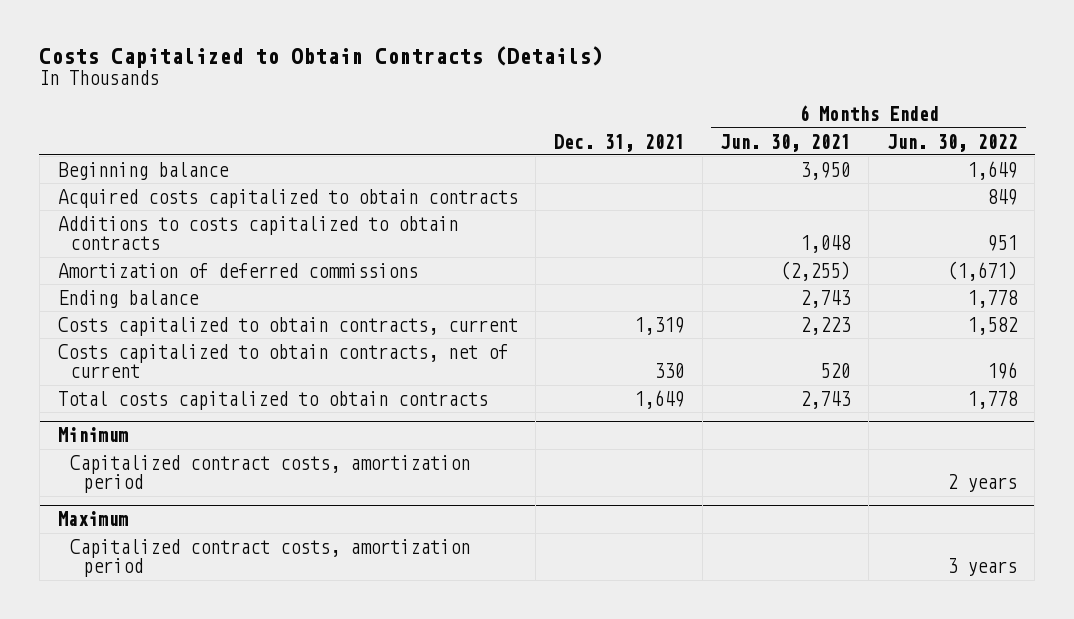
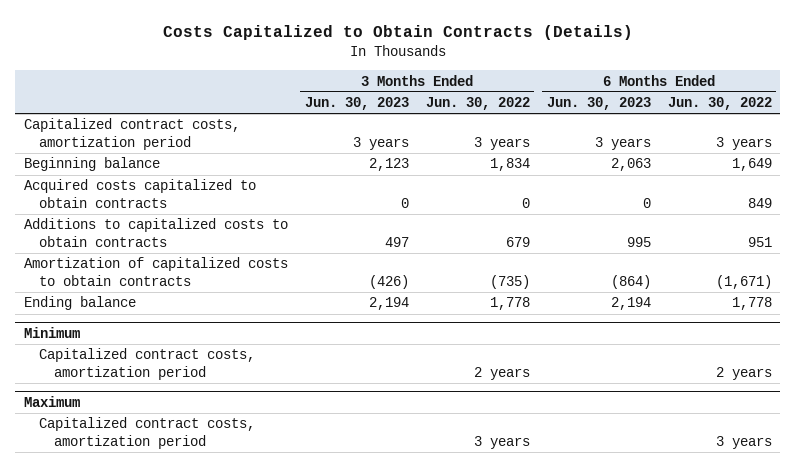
- | Dec. 31, 2021 | 6 Months Ended Jun. 30, 2021 | 6 Months Ended Jun. 30, 2022
+ | 3 Months Ended Jun. 30, 2023 | 3 Months Ended Jun. 30, 2022 | 6 Months Ended Jun. 30, 2023 | 6 Months Ended Jun. 30, 2022
+ Capitalized contract costs, amortization period | 3 years | 3 years | 3 years | 3 years
- Additions to costs capitalized to obtain contracts | | 1,048 | 951
- Amortization of deferred commissions | | (2,255) | (1,671)
+ Additions to capitalized costs to obtain contracts | 497 | 679 | 995 | 951
+ Amortization of capitalized costs to obtain contracts | (426) | (735) | (864) | (1,671)
- Costs capitalized to obtain contracts, current | 1,319 | 2,223 | 1,582
- Costs capitalized to obtain contracts, net of current | 330 | 520 | 196
- Total costs capitalized to obtain contracts | 1,649 | 2,743 | 1,778

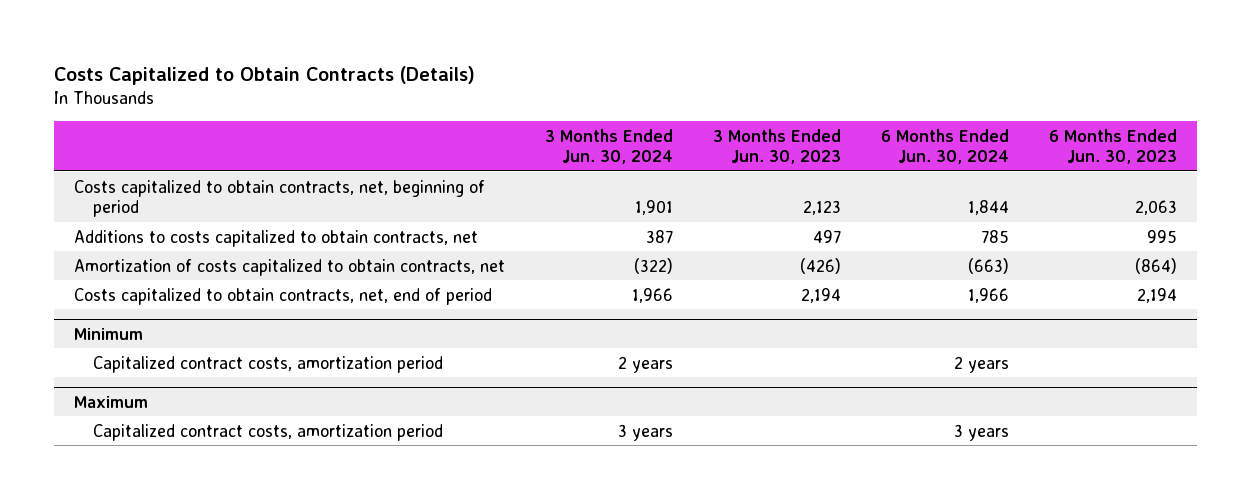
- | 3 Months Ended Jun. 30, 2023 | 3 Months Ended Jun. 30, 2022 | 6 Months Ended Jun. 30, 2023 | 6 Months Ended Jun. 30, 2022
+ | 3 Months Ended Jun. 30, 2024 | 3 Months Ended Jun. 30, 2023 | 6 Months Ended Jun. 30, 2024 | 6 Months Ended Jun. 30, 2023
- Capitalized contract costs, amortization period | 3 years | 3 years | 3 years | 3 years
- Beginning balance | 2,123 | 1,834 | 2,063 | 1,649
- Acquired costs capitalized to obtain contracts | 0 | 0 | 0 | 849
- Additions to capitalized costs to obtain contracts | 497 | 679 | 995 | 951
- Amortization of capitalized costs to obtain contracts | (426) | (735) | (864) | (1,671)
- Ending balance | 2,194 | 1,778 | 2,194 | 1,778
+ Costs capitalized to obtain contracts, net, beginning of period | 1,901 | 2,123 | 1,844 | 2,063
+ Additions to costs capitalized to obtain contracts, net | 387 | 497 | 785 | 995
+ Amortization of costs capitalized to obtain contracts, net | (322) | (426) | (663) | (864)
+ Costs capitalized to obtain contracts, net, end of period | 1,966 | 2,194 | 1,966 | 2,194

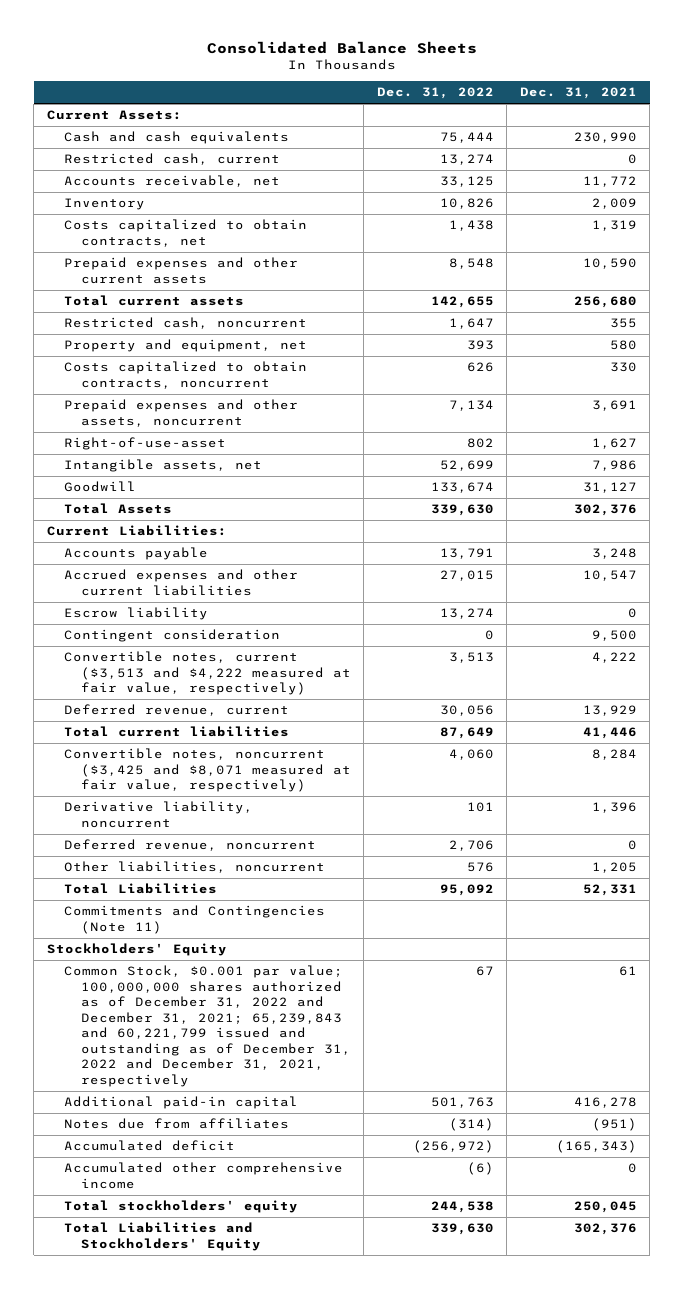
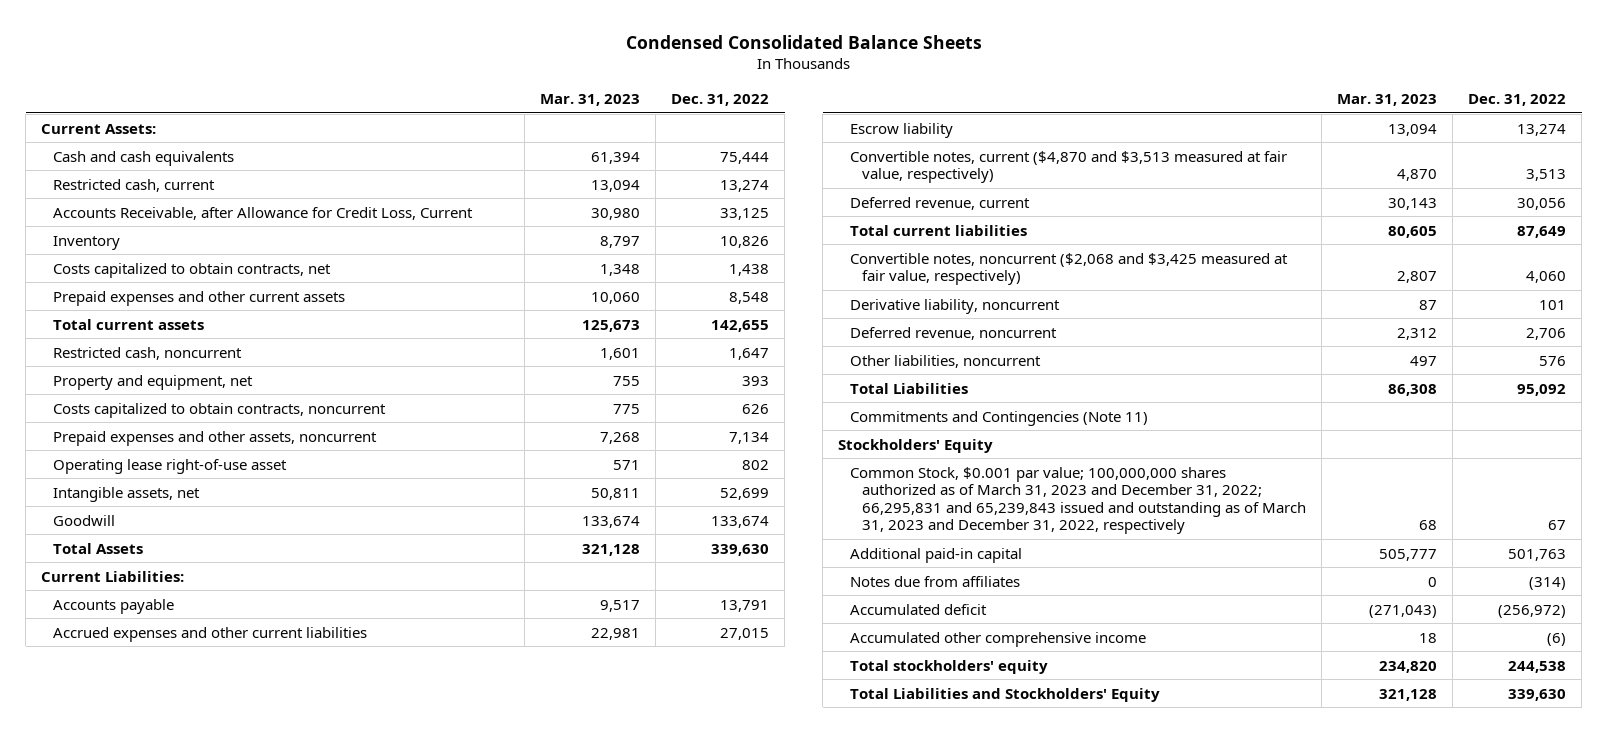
- Consolidated Balance Sheets
+ Condensed Consolidated Balance Sheets
- | Dec. 31, 2022 | Dec. 31, 2021
+ | Mar. 31, 2023 | Dec. 31, 2022
- Accounts receivable, net | 33,125 | 11,772
+ Accounts Receivable, after Allowance for Credit Loss, Current | 30,980 | 33,125
- Right-of-use-asset | 802 | 1,627
+ Operating lease right-of-use asset | 571 | 802
- Contingent consideration | 0 | 9,500
- Convertible notes, current ($3,513 and $4,222 measured at fair value, respectively) | 3,513 | 4,222
+ Convertible notes, current ($4,870 and $3,513 measured at fair value, respectively) | 4,870 | 3,513
- Convertible notes, noncurrent ($3,425 and $8,071 measured at fair value, respectively) | 4,060 | 8,284
+ Convertible notes, noncurrent ($2,068 and $3,425 measured at fair value, respectively) | 2,807 | 4,060
- Common Stock, $0.001 par value; 100,000,000 shares authorized as of December 31, 2022 and December 31, 2021; 65,239,843 and 60,221,799 issued and outstanding as of December 31, 2022 and December 31, 2021, respectively | 67 | 61
+ Common Stock, $0.001 par value; 100,000,000 shares authorized as of March 31, 2023 and December 31, 2022; 66,295,831 and 65,239,843 issued and outstanding as of March 31, 2023 and December 31, 2022, respectively | 68 | 67

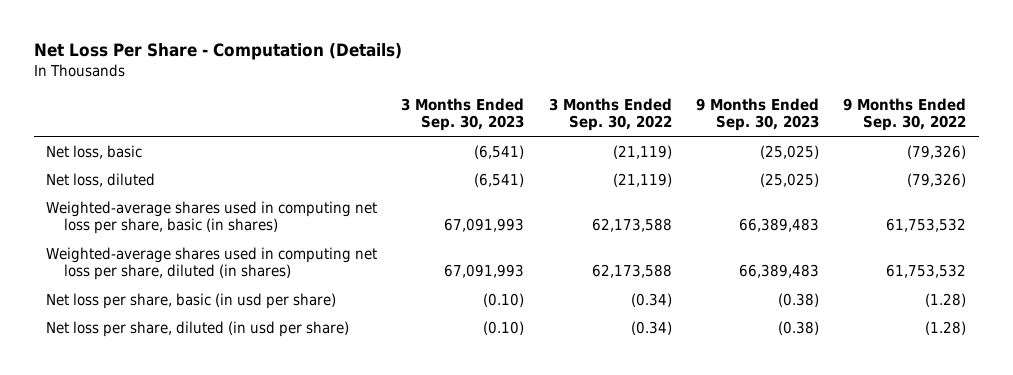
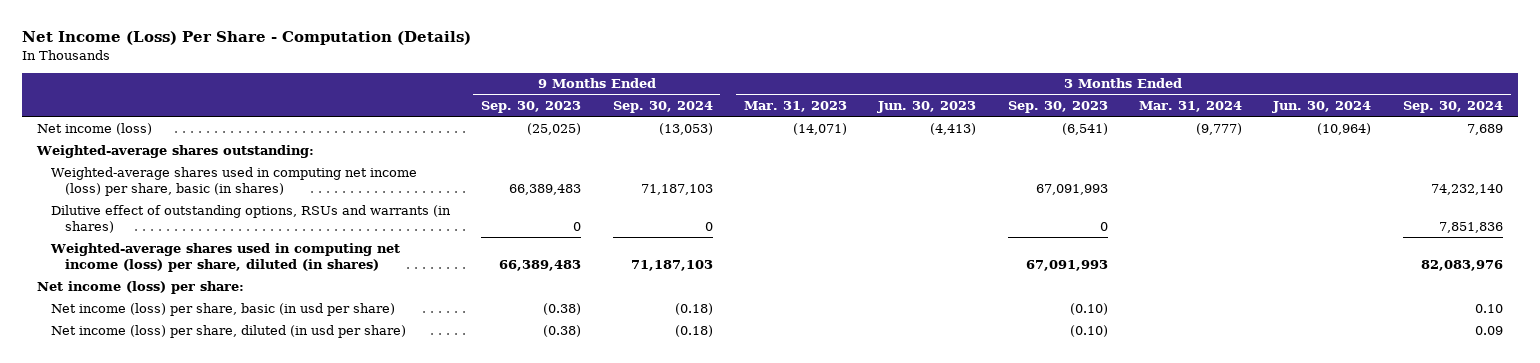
- Net Loss Per Share - Computation (Details)
+ Net Income (Loss) Per Share - Computation (Details)
- | 3 Months Ended Sep. 30, 2023 | 3 Months Ended Sep. 30, 2022 | 9 Months Ended Sep. 30, 2023 | 9 Months Ended Sep. 30, 2022
+ | 9 Months Ended Sep. 30, 2023 | 9 Months Ended Sep. 30, 2024 | 3 Months Ended Mar. 31, 2023 | 3 Months Ended Jun. 30, 2023 | 3 Months Ended Sep. 30, 2023 | 3 Months Ended Mar. 31, 2024 | 3 Months Ended Jun. 30, 2024 | 3 Months Ended Sep. 30, 2024
- Net loss, basic | (6,541) | (21,119) | (25,025) | (79,326)
- Net loss, diluted | (6,541) | (21,119) | (25,025) | (79,326)
- Weighted-average shares used in computing net loss per share, basic (in shares) | 67,091,993 | 62,173,588 | 66,389,483 | 61,753,532
- Weighted-average shares used in computing net loss per share, diluted (in shares) | 67,091,993 | 62,173,588 | 66,389,483 | 61,753,532
- Net loss per share, basic (in usd per share) | (0.10) | (0.34) | (0.38) | (1.28)
- Net loss per share, diluted (in usd per share) | (0.10) | (0.34) | (0.38) | (1.28)
+ Net income (loss) | (25,025) | (13,053) | (14,071) | (4,413) | (6,541) | (9,777) | (10,964) | 7,689
+ Weighted-average shares outstanding:
+ Weighted-average shares used in computing net income (loss) per share, basic (in shares) | 66,389,483 | 71,187,103 | | | 67,091,993 | | | 74,232,140
+ Dilutive effect of outstanding options, RSUs and warrants (in shares) | 0 | 0 | | | 0 | | | 7,851,836
+ Weighted-average shares used in computing net income (loss) per share, diluted (in shares) | 66,389,483 | 71,187,103 | | | 67,091,993 | | | 82,083,976
+ Net income (loss) per share:
+ Net income (loss) per share, basic (in usd per share) | (0.38) | (0.18) | | | (0.10) | | | 0.10
+ Net income (loss) per share, diluted (in usd per share) | (0.38) | (0.18) | | | (0.10) | | | 0.09

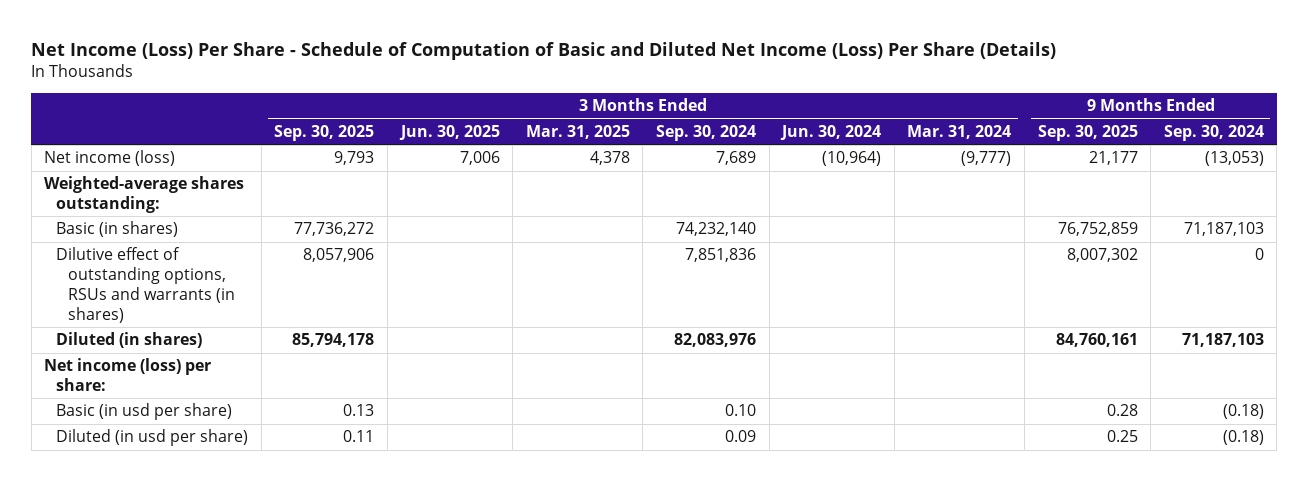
- Net Income (Loss) Per Share - Computation (Details)
+ Net Income (Loss) Per Share - Schedule of Computation of Basic and Diluted Net Income (Loss) Per Share (Details)
- | 9 Months Ended Sep. 30, 2023 | 9 Months Ended Sep. 30, 2024 | 3 Months Ended Mar. 31, 2023 | 3 Months Ended Jun. 30, 2023 | 3 Months Ended Sep. 30, 2023 | 3 Months Ended Mar. 31, 2024 | 3 Months Ended Jun. 30, 2024 | 3 Months Ended Sep. 30, 2024
+ | 3 Months Ended Sep. 30, 2025 | 3 Months Ended Jun. 30, 2025 | 3 Months Ended Mar. 31, 2025 | 3 Months Ended Sep. 30, 2024 | 3 Months Ended Jun. 30, 2024 | 3 Months Ended Mar. 31, 2024 | 9 Months Ended Sep. 30, 2025 | 9 Months Ended Sep. 30, 2024
- Weighted-average shares used in computing net income (loss) per share, basic (in shares) | 66,389,483 | 71,187,103 | | | 67,091,993 | | | 74,232,140
+ Basic (in shares) | 77,736,272 | | | 74,232,140 | | | 76,752,859 | 71,187,103
- Weighted-average shares used in computing net income (loss) per share, diluted (in shares) | 66,389,483 | 71,187,103 | | | 67,091,993 | | | 82,083,976
+ Diluted (in shares) | 85,794,178 | | | 82,083,976 | | | 84,760,161 | 71,187,103
- Net income (loss) per share, basic (in usd per share) | (0.38) | (0.18) | | | (0.10) | | | 0.10
- Net income (loss) per share, diluted (in usd per share) | (0.38) | (0.18) | | | (0.10) | | | 0.09
+ Basic (in usd per share) | 0.13 | | | 0.10 | | | 0.28 | (0.18)
+ Diluted (in usd per share) | 0.11 | | | 0.09 | | | 0.25 | (0.18)

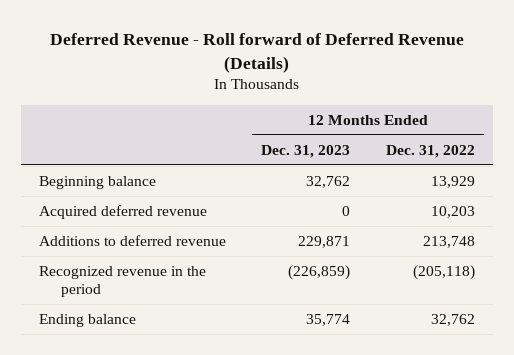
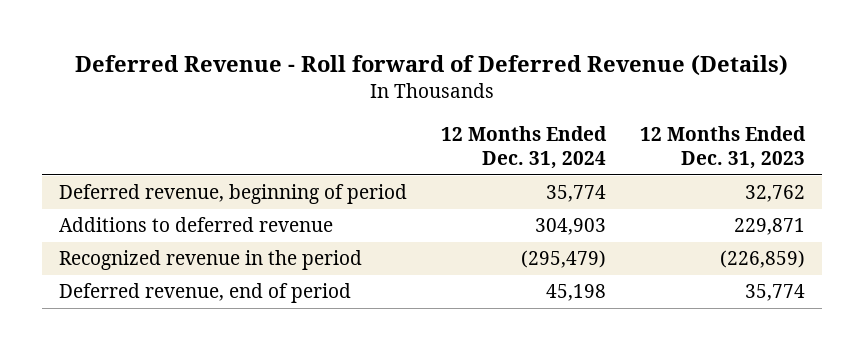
- | 12 Months Ended Dec. 31, 2023 | 12 Months Ended Dec. 31, 2022
+ | 12 Months Ended Dec. 31, 2024 | 12 Months Ended Dec. 31, 2023
- Beginning balance | 32,762 | 13,929
- Acquired deferred revenue | 0 | 10,203
+ Deferred revenue, beginning of period | 35,774 | 32,762
- Ending balance | 35,774 | 32,762
+ Deferred revenue, end of period | 45,198 | 35,774

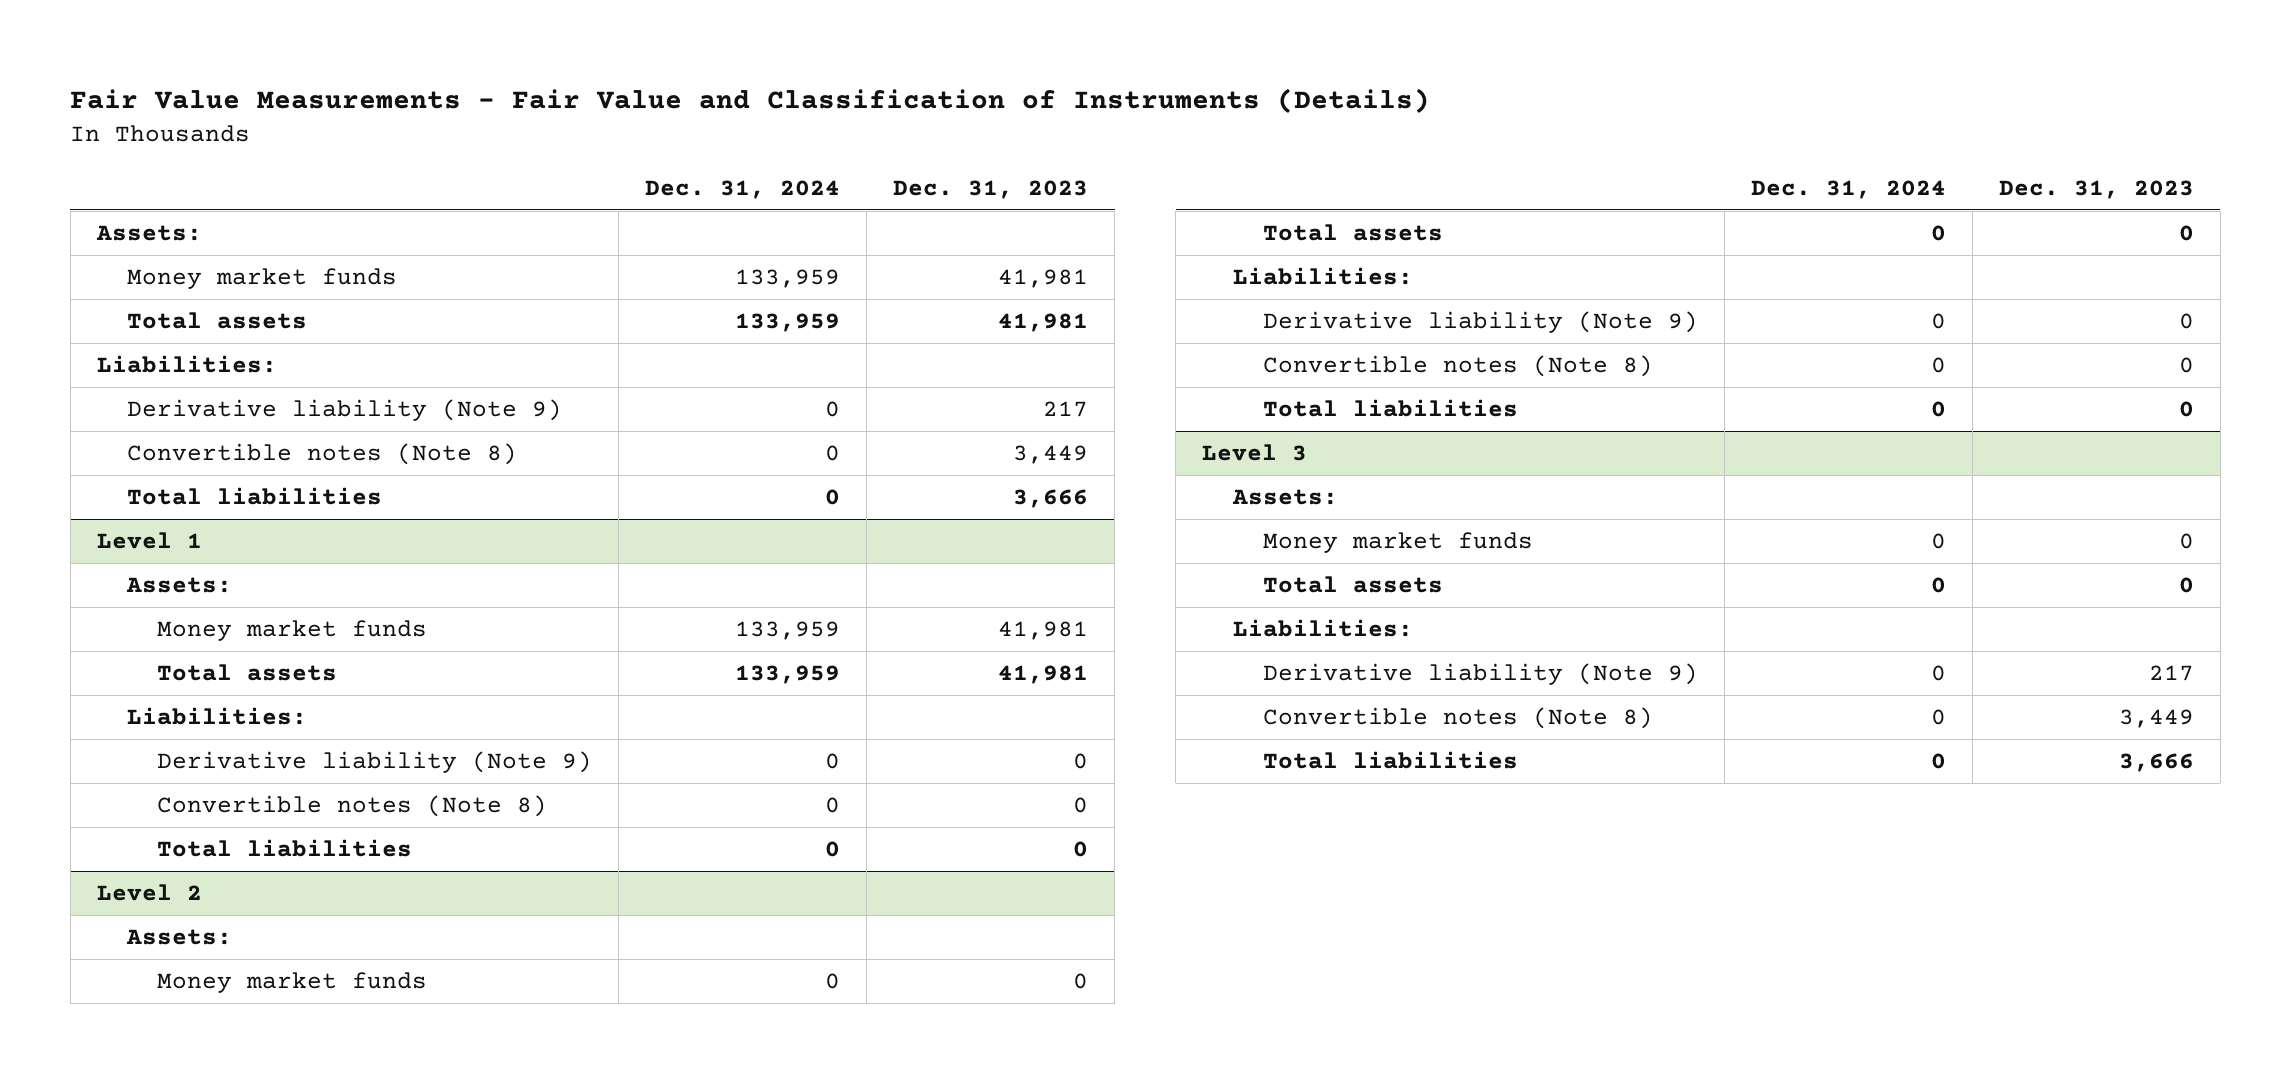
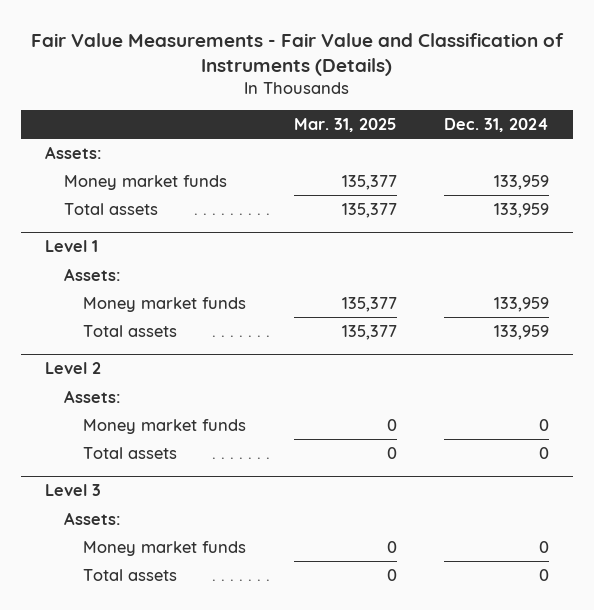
- | Dec. 31, 2024 | Dec. 31, 2023
+ | Mar. 31, 2025 | Dec. 31, 2024
- Liabilities:
- Derivative liability (Note 9) | 0 | 217
- Convertible notes (Note 8) | 0 | 3,449
- Total liabilities | 0 | 3,666
@ Level 1
- Liabilities:
- Derivative liability (Note 9) | 0 | 0
- Convertible notes (Note 8) | 0 | 0
- Total liabilities | 0 | 0
@ Level 2
- Liabilities:
- Derivative liability (Note 9) | 0 | 0
- Convertible notes (Note 8) | 0 | 0
- Total liabilities | 0 | 0
@ Level 3
- Liabilities:
- Derivative liability (Note 9) | 0 | 217
- Convertible notes (Note 8) | 0 | 3,449
- Total liabilities | 0 | 3,666

